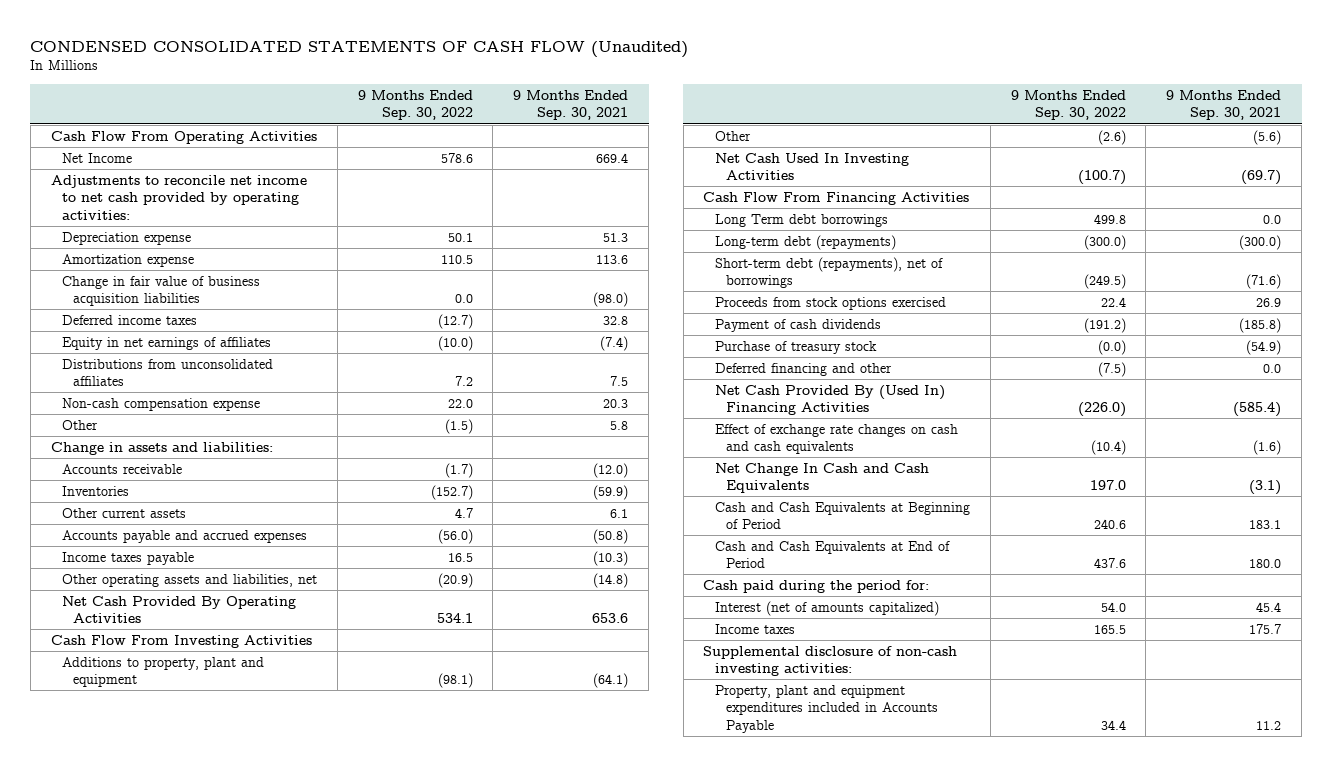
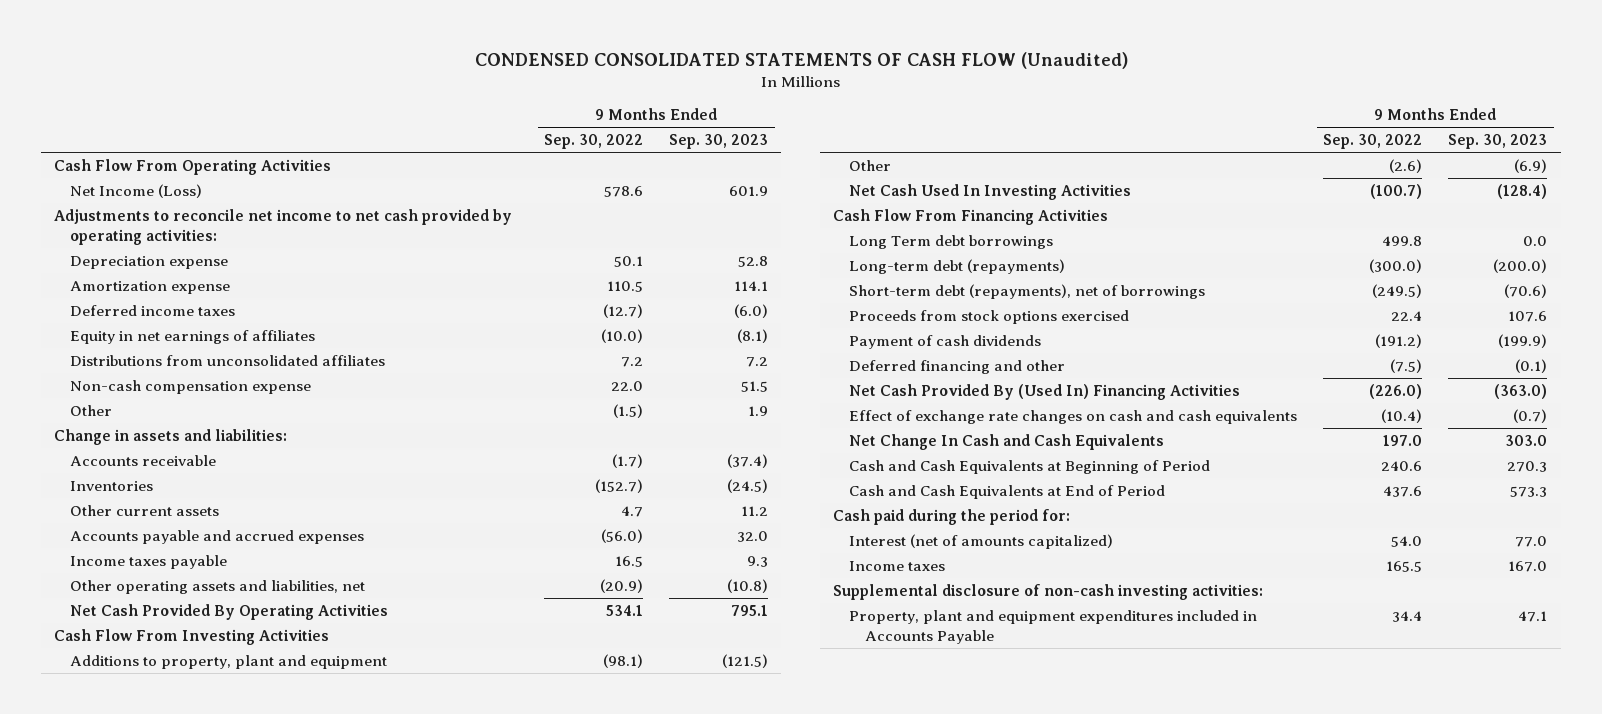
- | 9 Months Ended Sep. 30, 2022 | 9 Months Ended Sep. 30, 2021
+ | 9 Months Ended Sep. 30, 2022 | 9 Months Ended Sep. 30, 2023
- Net Income | 578.6 | 669.4
+ Net Income (Loss) | 578.6 | 601.9
- Change in fair value of business acquisition liabilities | 0.0 | (98.0)
- Purchase of treasury stock | (0.0) | (54.9)

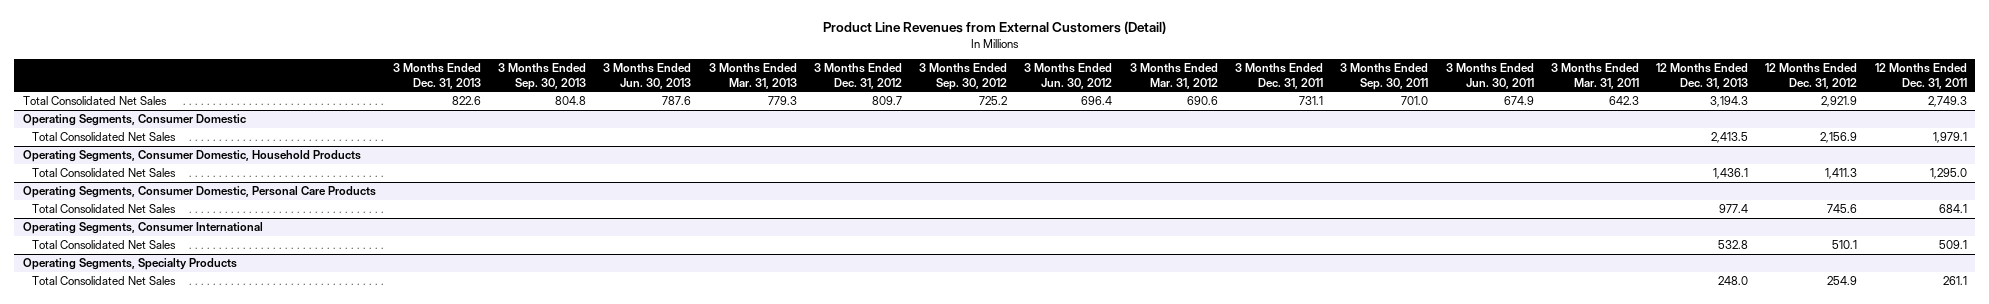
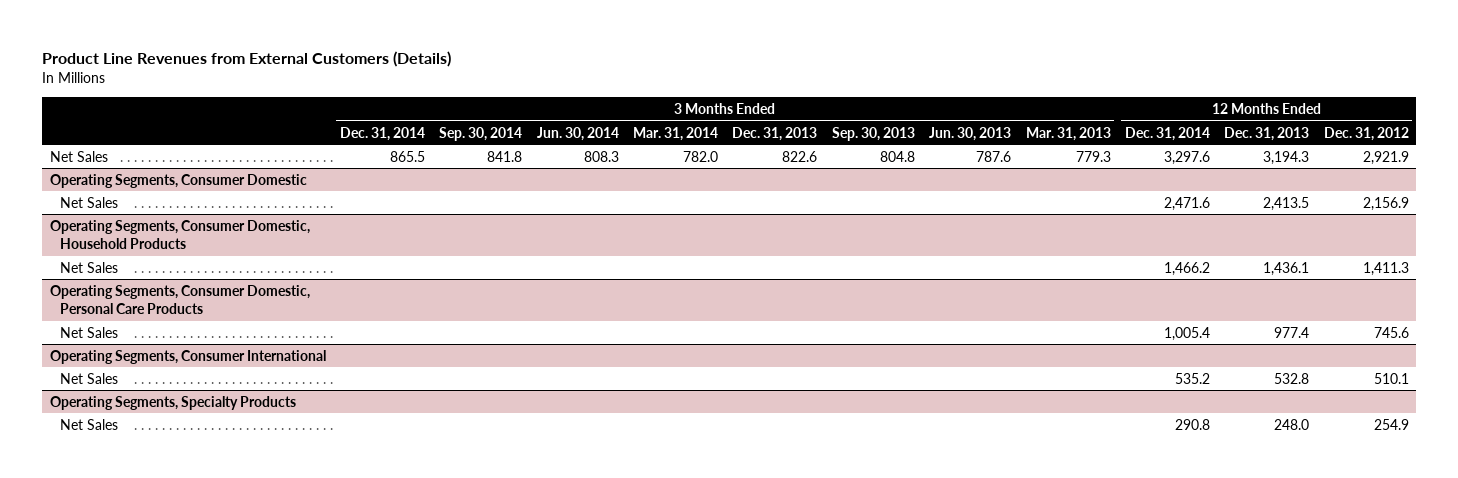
- Product Line Revenues from External Customers (Detail)
+ Product Line Revenues from External Customers (Details)
- | 3 Months Ended Dec. 31, 2013 | 3 Months Ended Sep. 30, 2013 | 3 Months Ended Jun. 30, 2013 | 3 Months Ended Mar. 31, 2013 | 3 Months Ended Dec. 31, 2012 | 3 Months Ended Sep. 30, 2012 | 3 Months Ended Jun. 30, 2012 | 3 Months Ended Mar. 31, 2012 | 3 Months Ended Dec. 31, 2011 | 3 Months Ended Sep. 30, 2011 | 3 Months Ended Jun. 30, 2011 | 3 Months Ended Mar. 31, 2011 | 12 Months Ended Dec. 31, 2013 | 12 Months Ended Dec. 31, 2012 | 12 Months Ended Dec. 31, 2011
+ | 3 Months Ended Dec. 31, 2014 | 3 Months Ended Sep. 30, 2014 | 3 Months Ended Jun. 30, 2014 | 3 Months Ended Mar. 31, 2014 | 3 Months Ended Dec. 31, 2013 | 3 Months Ended Sep. 30, 2013 | 3 Months Ended Jun. 30, 2013 | 3 Months Ended Mar. 31, 2013 | 12 Months Ended Dec. 31, 2014 | 12 Months Ended Dec. 31, 2013 | 12 Months Ended Dec. 31, 2012
- Total Consolidated Net Sales | 822.6 | 804.8 | 787.6 | 779.3 | 809.7 | 725.2 | 696.4 | 690.6 | 731.1 | 701.0 | 674.9 | 642.3 | 3,194.3 | 2,921.9 | 2,749.3
+ Net Sales | 865.5 | 841.8 | 808.3 | 782.0 | 822.6 | 804.8 | 787.6 | 779.3 | 3,297.6 | 3,194.3 | 2,921.9
@ Operating Segments, Consumer Domestic
- Total Consolidated Net Sales | | | | | | | | | | | | | 2,413.5 | 2,156.9 | 1,979.1
+ Net Sales | | | | | | | | | 2,471.6 | 2,413.5 | 2,156.9
@ Operating Segments, Consumer Domestic, Household Products
- Total Consolidated Net Sales | | | | | | | | | | | | | 1,436.1 | 1,411.3 | 1,295.0
+ Net Sales | | | | | | | | | 1,466.2 | 1,436.1 | 1,411.3
@ Operating Segments, Consumer Domestic, Personal Care Products
- Total Consolidated Net Sales | | | | | | | | | | | | | 977.4 | 745.6 | 684.1
+ Net Sales | | | | | | | | | 1,005.4 | 977.4 | 745.6
@ Operating Segments, Consumer International
- Total Consolidated Net Sales | | | | | | | | | | | | | 532.8 | 510.1 | 509.1
+ Net Sales | | | | | | | | | 535.2 | 532.8 | 510.1
@ Operating Segments, Specialty Products
- Total Consolidated Net Sales | | | | | | | | | | | | | 248.0 | 254.9 | 261.1
+ Net Sales | | | | | | | | | 290.8 | 248.0 | 254.9

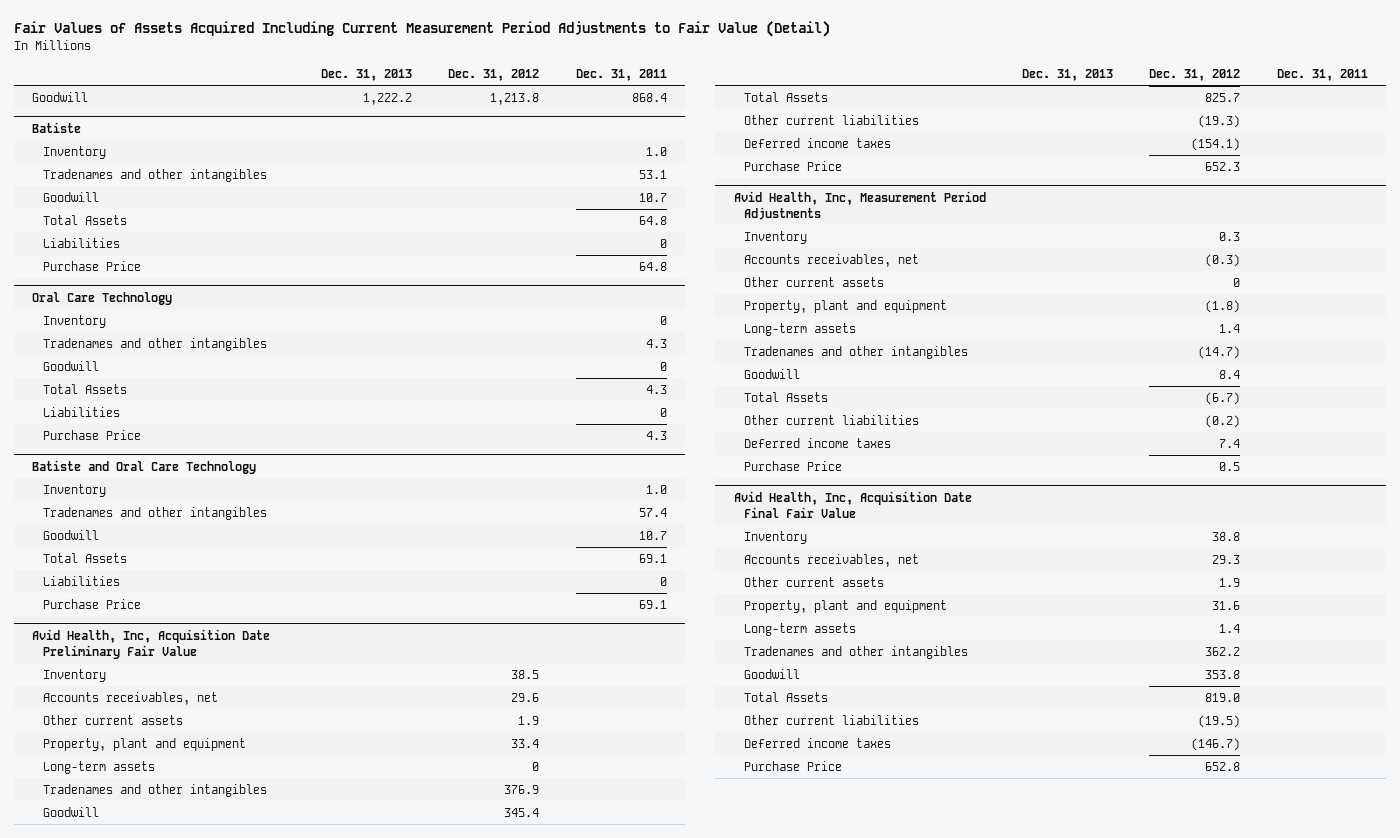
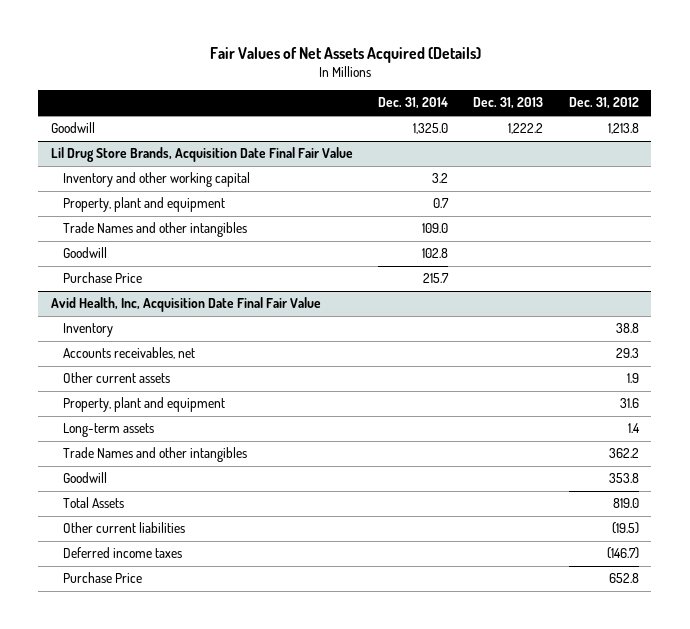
- Fair Values of Assets Acquired Including Current Measurement Period Adjustments to Fair Value (Detail)
+ Fair Values of Net Assets Acquired (Details)
- | Dec. 31, 2013 | Dec. 31, 2012 | Dec. 31, 2011
+ | Dec. 31, 2014 | Dec. 31, 2013 | Dec. 31, 2012
- Batiste
- Inventory | | | 1.0
- Tradenames and other intangibles | | | 53.1
- Goodwill | | | 10.7
- Total Assets | | | 64.8
- Liabilities | | | 0
- Purchase Price | | | 64.8
- Oral Care Technology
- Inventory | | | 0
- Tradenames and other intangibles | | | 4.3
- Goodwill | | | 0
- Total Assets | | | 4.3
- Liabilities | | | 0
- Purchase Price | | | 4.3
- Batiste and Oral Care Technology
- Inventory | | | 1.0
- Tradenames and other intangibles | | | 57.4
+ Lil Drug Store Brands, Acquisition Date Final Fair Value
+ Inventory and other working capital | 3.2 | |
+ Property, plant and equipment | 0.7 | |
+ Trade Names and other intangibles | 109.0 | |
- Total Assets | | | 69.1
- Liabilities | | | 0
- Avid Health, Inc, Acquisition Date Preliminary Fair Value
- Inventory | | 38.5 |
- Accounts receivables, net | | 29.6 |
- Other current assets | | 1.9 |
- Property, plant and equipment | | 33.4 |
- Long-term assets | | 0 |
- Tradenames and other intangibles | | 376.9 |
- Goodwill | | 345.4 |
- Total Assets | | 825.7 |
- Other current liabilities | | (19.3) |
- Deferred income taxes | | (154.1) |
- Purchase Price | | 652.3 |
- Avid Health, Inc, Measurement Period Adjustments
- Inventory | | 0.3 |
- Accounts receivables, net | | (0.3) |
- Other current assets | | 0 |
- Property, plant and equipment | | (1.8) |
- Long-term assets | | 1.4 |
- Tradenames and other intangibles | | (14.7) |
- Goodwill | | 8.4 |
- Total Assets | | (6.7) |
- Other current liabilities | | (0.2) |
- Deferred income taxes | | 7.4 |
- Purchase Price | | 0.5 |
@ Avid Health, Inc, Acquisition Date Final Fair Value
- Tradenames and other intangibles | | 362.2 |
+ Trade Names and other intangibles | | | 362.2

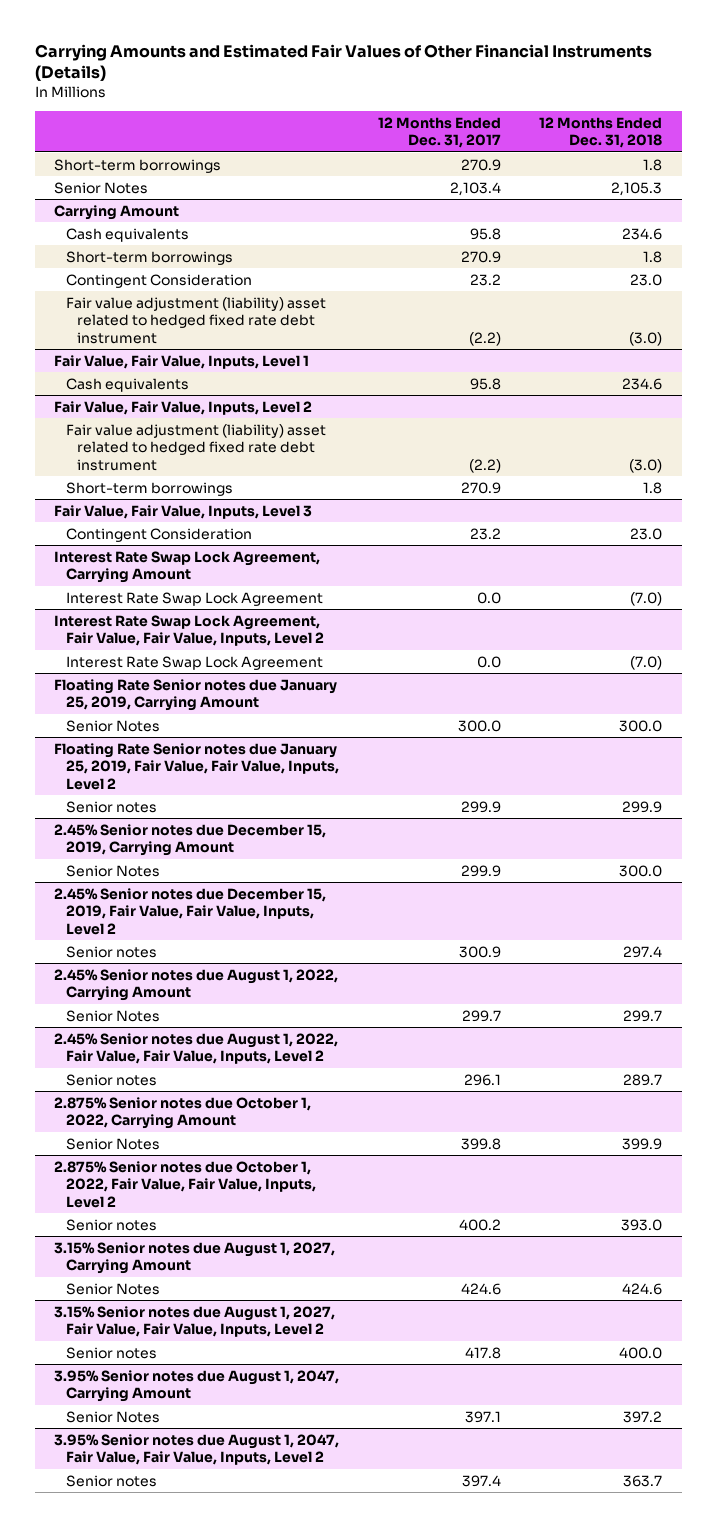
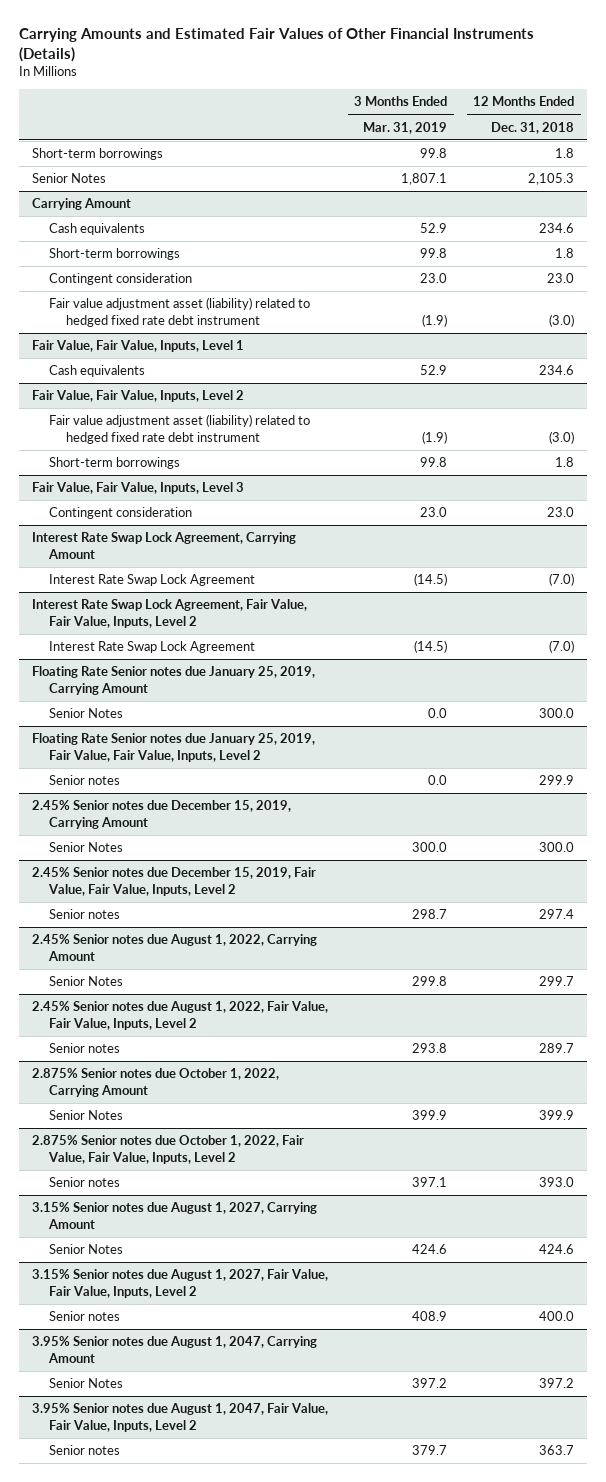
- | 12 Months Ended Dec. 31, 2017 | 12 Months Ended Dec. 31, 2018
+ | 3 Months Ended Mar. 31, 2019 | 12 Months Ended Dec. 31, 2018
@ Carrying Amount
- Contingent Consideration | 23.2 | 23.0
- Fair value adjustment (liability) asset related to hedged fixed rate debt instrument | (2.2) | (3.0)
+ Contingent consideration | 23.0 | 23.0
+ Fair value adjustment asset (liability) related to hedged fixed rate debt instrument | (1.9) | (3.0)
@ Fair Value, Fair Value, Inputs, Level 2
- Fair value adjustment (liability) asset related to hedged fixed rate debt instrument | (2.2) | (3.0)
+ Fair value adjustment asset (liability) related to hedged fixed rate debt instrument | (1.9) | (3.0)
@ Fair Value, Fair Value, Inputs, Level 3
- Contingent Consideration | 23.2 | 23.0
+ Contingent consideration | 23.0 | 23.0

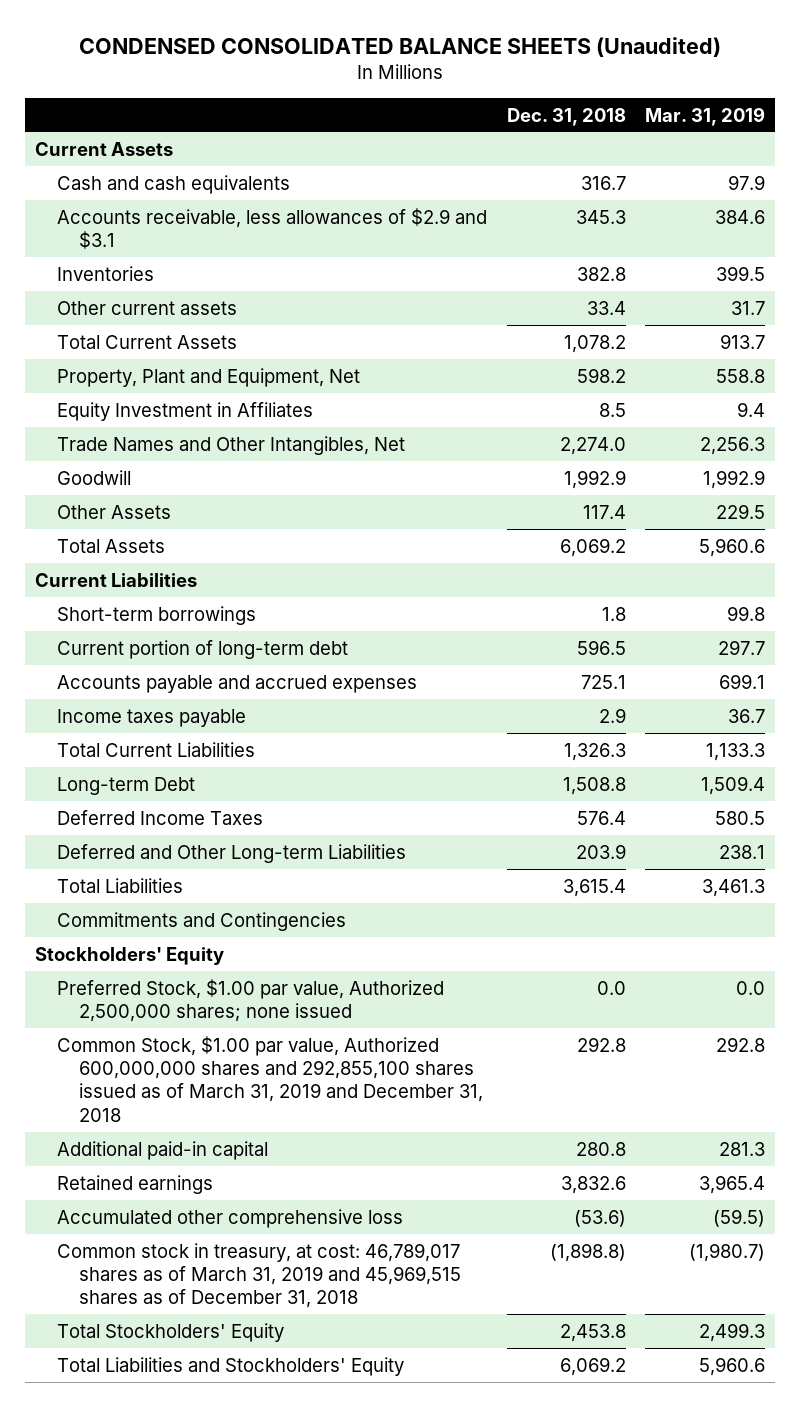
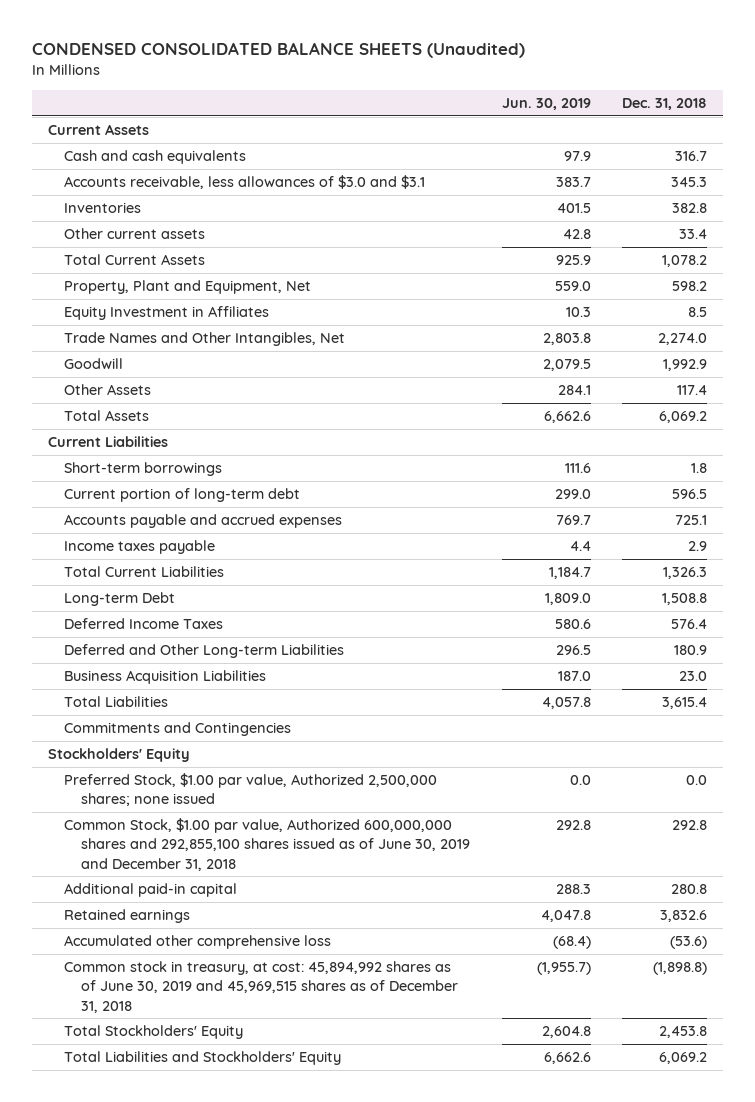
- | Dec. 31, 2018 | Mar. 31, 2019
+ | Jun. 30, 2019 | Dec. 31, 2018
- Accounts receivable, less allowances of $2.9 and $3.1 | 345.3 | 384.6
+ Accounts receivable, less allowances of $3.0 and $3.1 | 383.7 | 345.3
- Deferred and Other Long-term Liabilities | 203.9 | 238.1
+ Deferred and Other Long-term Liabilities | 296.5 | 180.9
+ Business Acquisition Liabilities | 187.0 | 23.0
- Common Stock, $1.00 par value, Authorized 600,000,000 shares and 292,855,100 shares issued as of March 31, 2019 and December 31, 2018 | 292.8 | 292.8
+ Common Stock, $1.00 par value, Authorized 600,000,000 shares and 292,855,100 shares issued as of June 30, 2019 and December 31, 2018 | 292.8 | 292.8
- Common stock in treasury, at cost: 46,789,017 shares as of March 31, 2019 and 45,969,515 shares as of December 31, 2018 | (1,898.8) | (1,980.7)
+ Common stock in treasury, at cost: 45,894,992 shares as of June 30, 2019 and 45,969,515 shares as of December 31, 2018 | (1,955.7) | (1,898.8)

